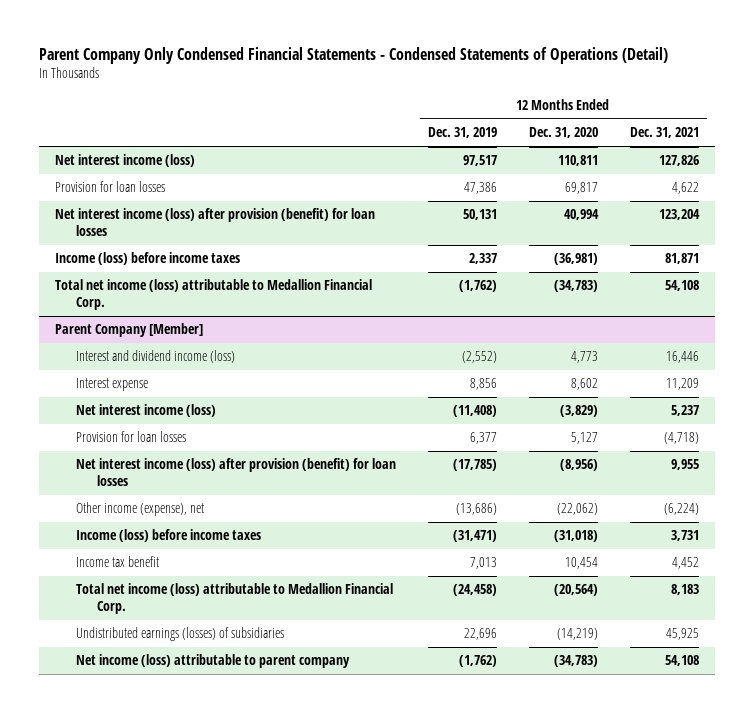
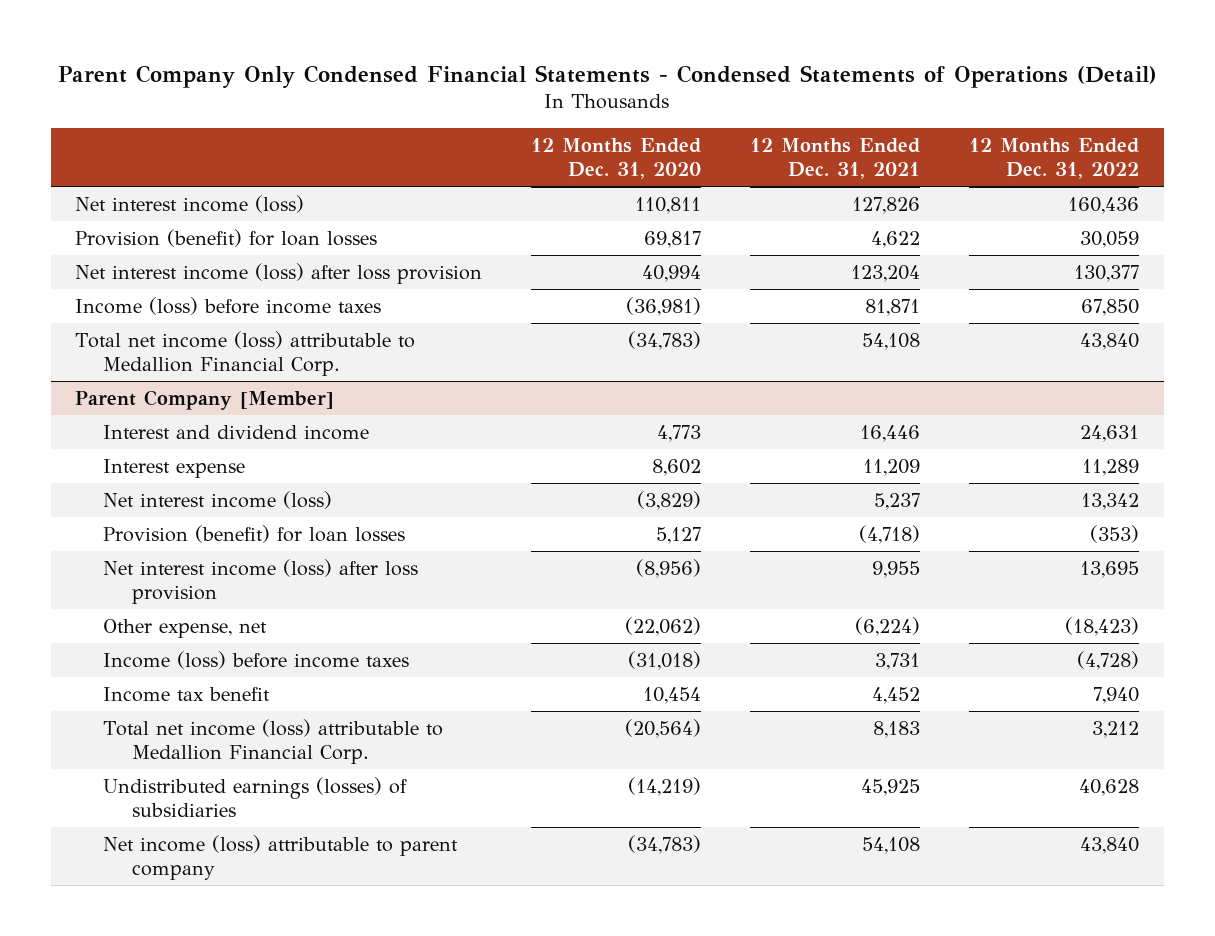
- | 12 Months Ended Dec. 31, 2019 | 12 Months Ended Dec. 31, 2020 | 12 Months Ended Dec. 31, 2021
+ | 12 Months Ended Dec. 31, 2020 | 12 Months Ended Dec. 31, 2021 | 12 Months Ended Dec. 31, 2022
- Provision for loan losses | 47,386 | 69,817 | 4,622
- Net interest income (loss) after provision (benefit) for loan losses | 50,131 | 40,994 | 123,204
+ Provision (benefit) for loan losses | 69,817 | 4,622 | 30,059
+ Net interest income (loss) after loss provision | 40,994 | 123,204 | 130,377
@ Parent Company [Member]
- Interest and dividend income (loss) | (2,552) | 4,773 | 16,446
+ Interest and dividend income | 4,773 | 16,446 | 24,631
- Provision for loan losses | 6,377 | 5,127 | (4,718)
- Net interest income (loss) after provision (benefit) for loan losses | (17,785) | (8,956) | 9,955
- Other income (expense), net | (13,686) | (22,062) | (6,224)
+ Provision (benefit) for loan losses | 5,127 | (4,718) | (353)
+ Net interest income (loss) after loss provision | (8,956) | 9,955 | 13,695
+ Other expense, net | (22,062) | (6,224) | (18,423)

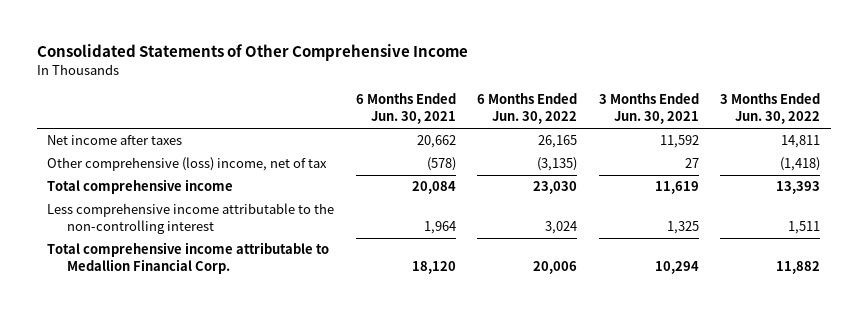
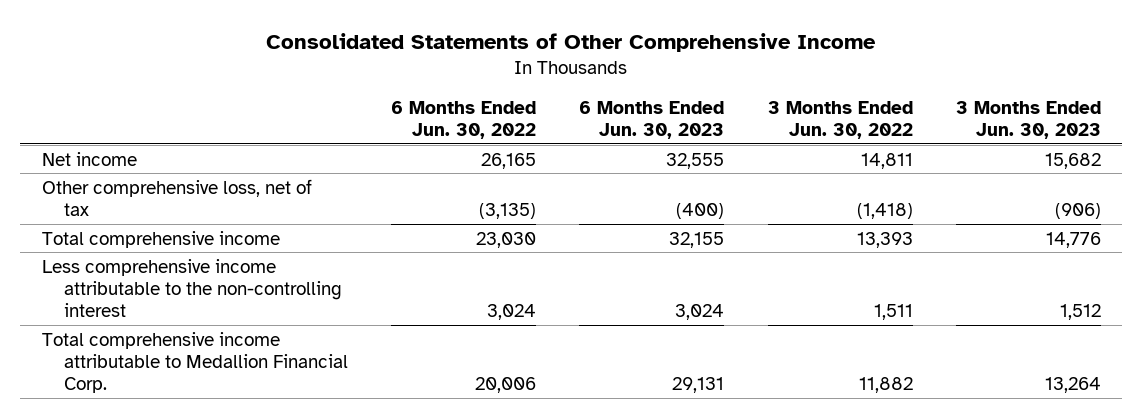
- | 6 Months Ended Jun. 30, 2021 | 6 Months Ended Jun. 30, 2022 | 3 Months Ended Jun. 30, 2021 | 3 Months Ended Jun. 30, 2022
+ | 6 Months Ended Jun. 30, 2022 | 6 Months Ended Jun. 30, 2023 | 3 Months Ended Jun. 30, 2022 | 3 Months Ended Jun. 30, 2023
- Net income after taxes | 20,662 | 26,165 | 11,592 | 14,811
- Other comprehensive (loss) income, net of tax | (578) | (3,135) | 27 | (1,418)
+ Net income | 26,165 | 32,555 | 14,811 | 15,682
+ Other comprehensive loss, net of tax | (3,135) | (400) | (1,418) | (906)

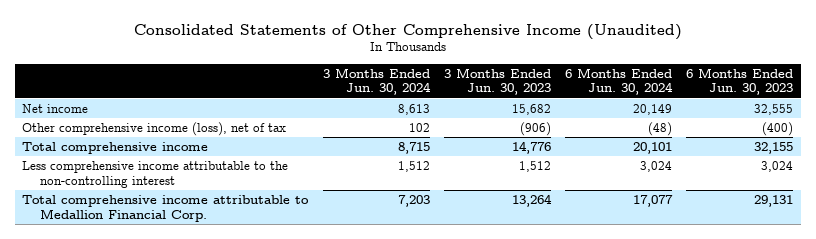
- Consolidated Statements of Other Comprehensive Income
+ Consolidated Statements of Other Comprehensive Income (Unaudited)
- | 6 Months Ended Jun. 30, 2022 | 6 Months Ended Jun. 30, 2023 | 3 Months Ended Jun. 30, 2022 | 3 Months Ended Jun. 30, 2023
+ | 3 Months Ended Jun. 30, 2024 | 3 Months Ended Jun. 30, 2023 | 6 Months Ended Jun. 30, 2024 | 6 Months Ended Jun. 30, 2023
- Other comprehensive loss, net of tax | (3,135) | (400) | (1,418) | (906)
+ Other comprehensive income (loss), net of tax | 102 | (906) | (48) | (400)

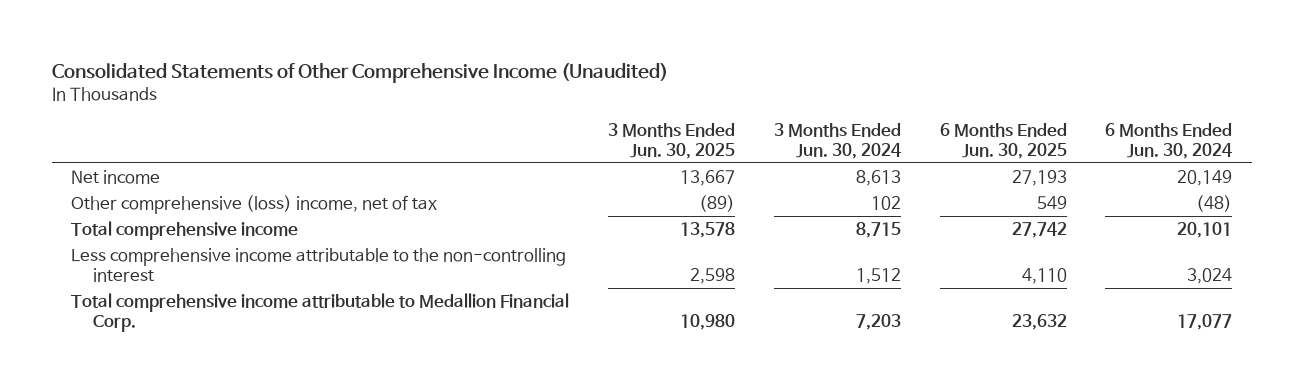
- | 3 Months Ended Jun. 30, 2024 | 3 Months Ended Jun. 30, 2023 | 6 Months Ended Jun. 30, 2024 | 6 Months Ended Jun. 30, 2023
+ | 3 Months Ended Jun. 30, 2025 | 3 Months Ended Jun. 30, 2024 | 6 Months Ended Jun. 30, 2025 | 6 Months Ended Jun. 30, 2024
- Other comprehensive income (loss), net of tax | 102 | (906) | (48) | (400)
+ Other comprehensive (loss) income, net of tax | (89) | 102 | 549 | (48)

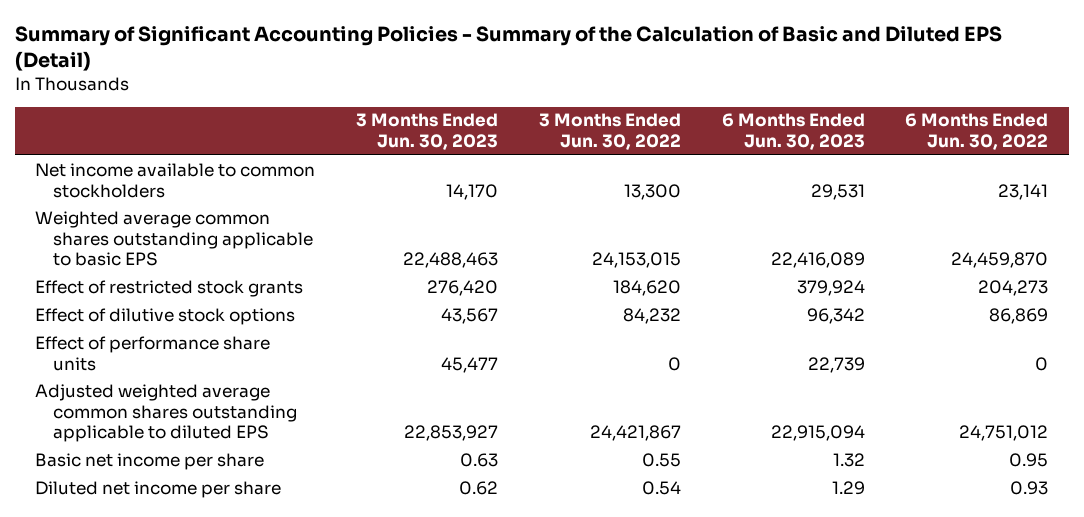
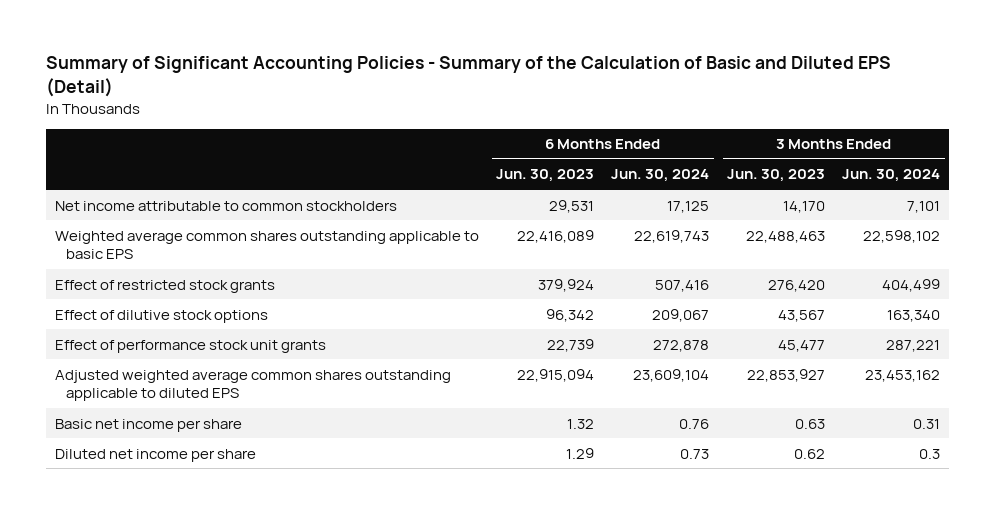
- | 3 Months Ended Jun. 30, 2023 | 3 Months Ended Jun. 30, 2022 | 6 Months Ended Jun. 30, 2023 | 6 Months Ended Jun. 30, 2022
+ | 6 Months Ended Jun. 30, 2023 | 6 Months Ended Jun. 30, 2024 | 3 Months Ended Jun. 30, 2023 | 3 Months Ended Jun. 30, 2024
- Net income available to common stockholders | 14,170 | 13,300 | 29,531 | 23,141
+ Net income attributable to common stockholders | 29,531 | 17,125 | 14,170 | 7,101
- Effect of performance share units | 45,477 | 0 | 22,739 | 0
+ Effect of performance stock unit grants | 22,739 | 272,878 | 45,477 | 287,221

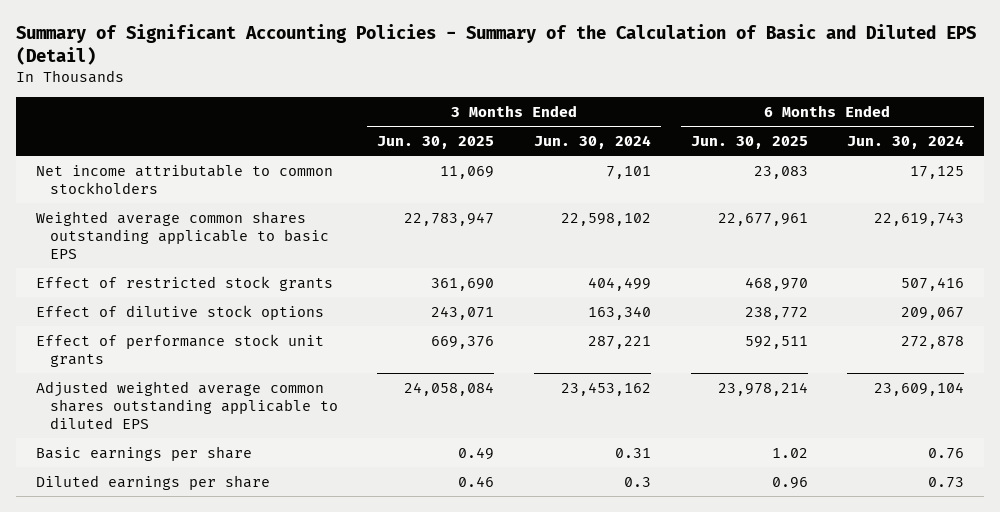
- | 6 Months Ended Jun. 30, 2023 | 6 Months Ended Jun. 30, 2024 | 3 Months Ended Jun. 30, 2023 | 3 Months Ended Jun. 30, 2024
+ | 3 Months Ended Jun. 30, 2025 | 3 Months Ended Jun. 30, 2024 | 6 Months Ended Jun. 30, 2025 | 6 Months Ended Jun. 30, 2024
- Basic net income per share | 1.32 | 0.76 | 0.63 | 0.31
- Diluted net income per share | 1.29 | 0.73 | 0.62 | 0.3
+ Basic earnings per share | 0.49 | 0.31 | 1.02 | 0.76
+ Diluted earnings per share | 0.46 | 0.3 | 0.96 | 0.73

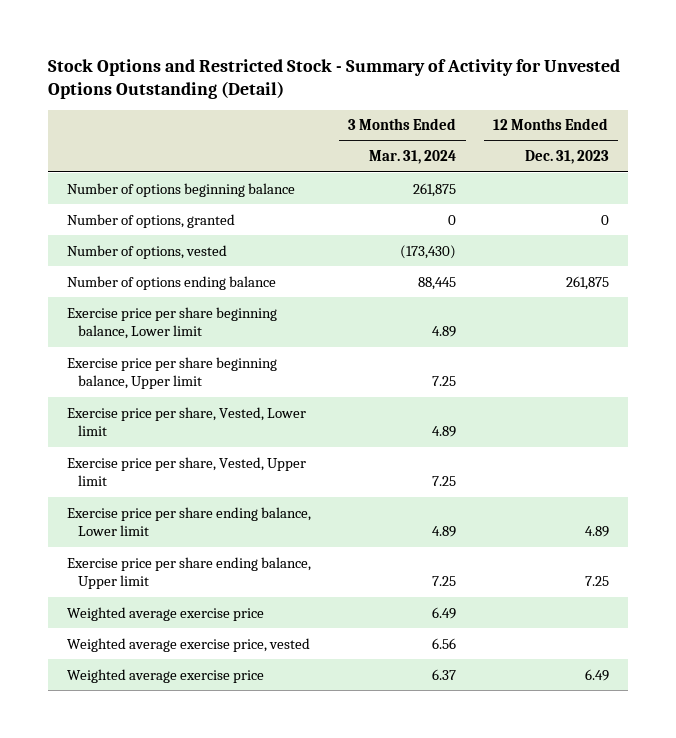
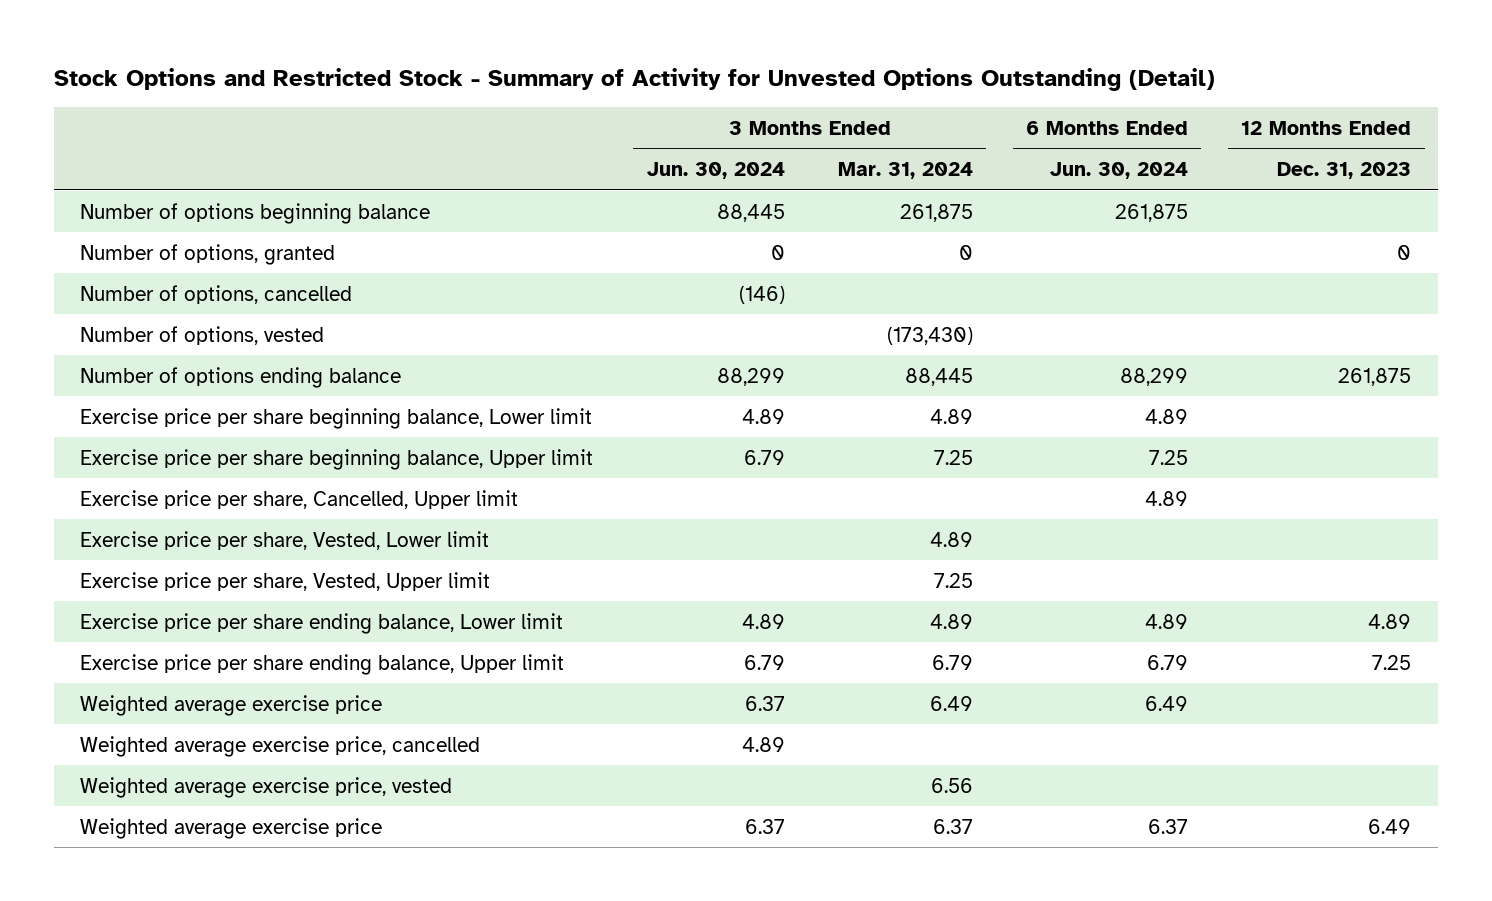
- | 3 Months Ended Mar. 31, 2024 | 12 Months Ended Dec. 31, 2023
+ | 3 Months Ended Jun. 30, 2024 | 3 Months Ended Mar. 31, 2024 | 6 Months Ended Jun. 30, 2024 | 12 Months Ended Dec. 31, 2023
+ Number of options, cancelled | (146) | | |
+ Exercise price per share, Cancelled, Upper limit | | | 4.89 |
- Exercise price per share ending balance, Upper limit | 7.25 | 7.25
+ Exercise price per share ending balance, Upper limit | 6.79 | 6.79 | 6.79 | 7.25
+ Weighted average exercise price, cancelled | 4.89 | | |

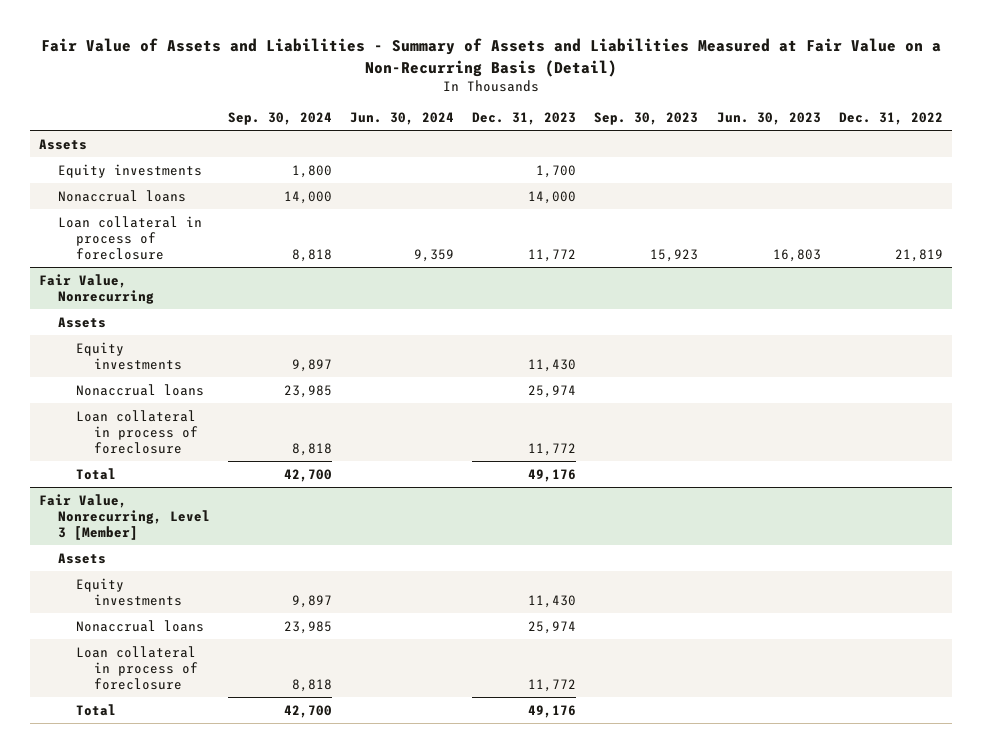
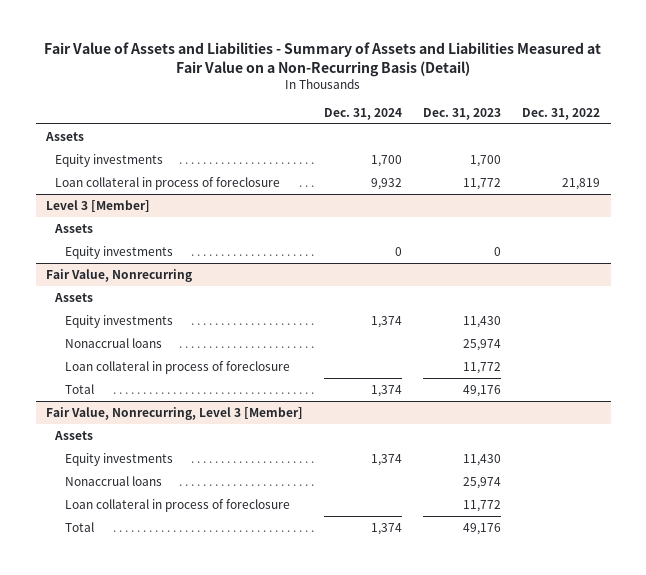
- | Sep. 30, 2024 | Jun. 30, 2024 | Dec. 31, 2023 | Sep. 30, 2023 | Jun. 30, 2023 | Dec. 31, 2022
+ | Dec. 31, 2024 | Dec. 31, 2023 | Dec. 31, 2022
- Nonaccrual loans | 14,000 | | 14,000 | | |
+ Level 3 [Member]
+ Assets
+ Equity investments | 0 | 0 |

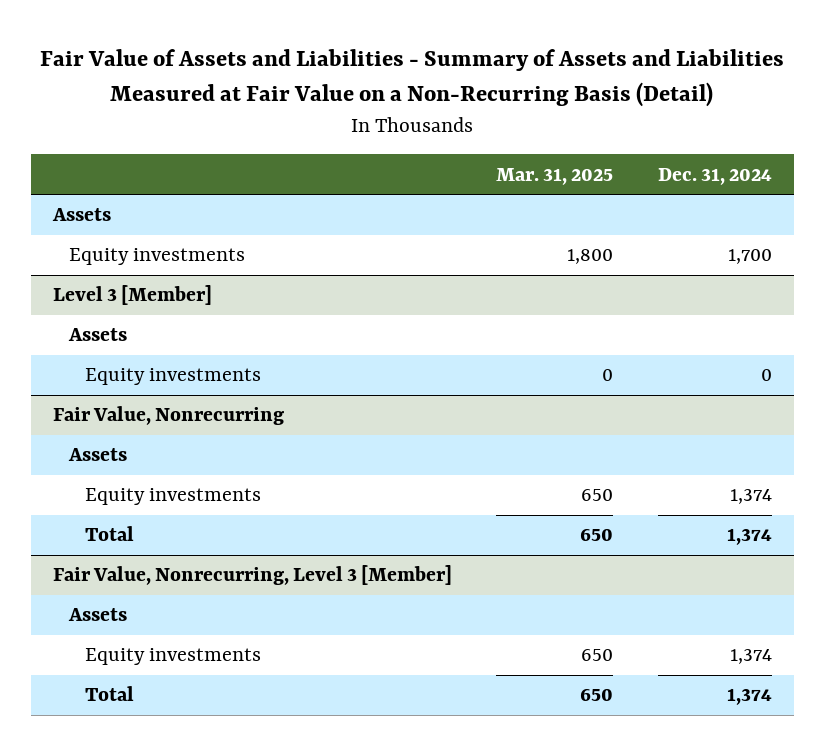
- | Dec. 31, 2024 | Dec. 31, 2023 | Dec. 31, 2022
+ | Mar. 31, 2025 | Dec. 31, 2024
- Loan collateral in process of foreclosure | 9,932 | 11,772 | 21,819
@ Fair Value, Nonrecurring
- Nonaccrual loans | | 25,974 |
- Loan collateral in process of foreclosure | | 11,772 |
@ Fair Value, Nonrecurring, Level 3 [Member]
- Nonaccrual loans | | 25,974 |
- Loan collateral in process of foreclosure | | 11,772 |

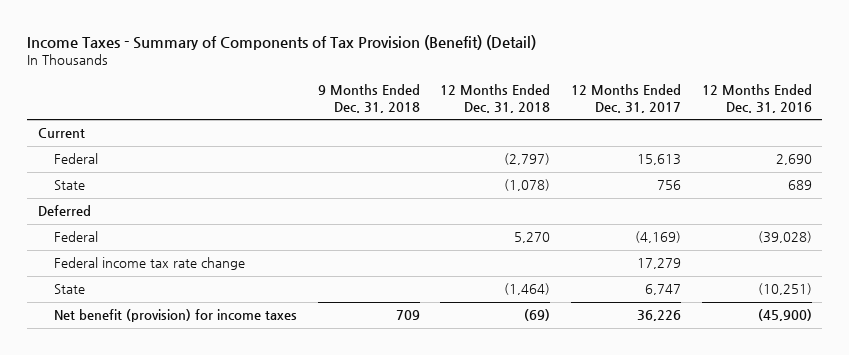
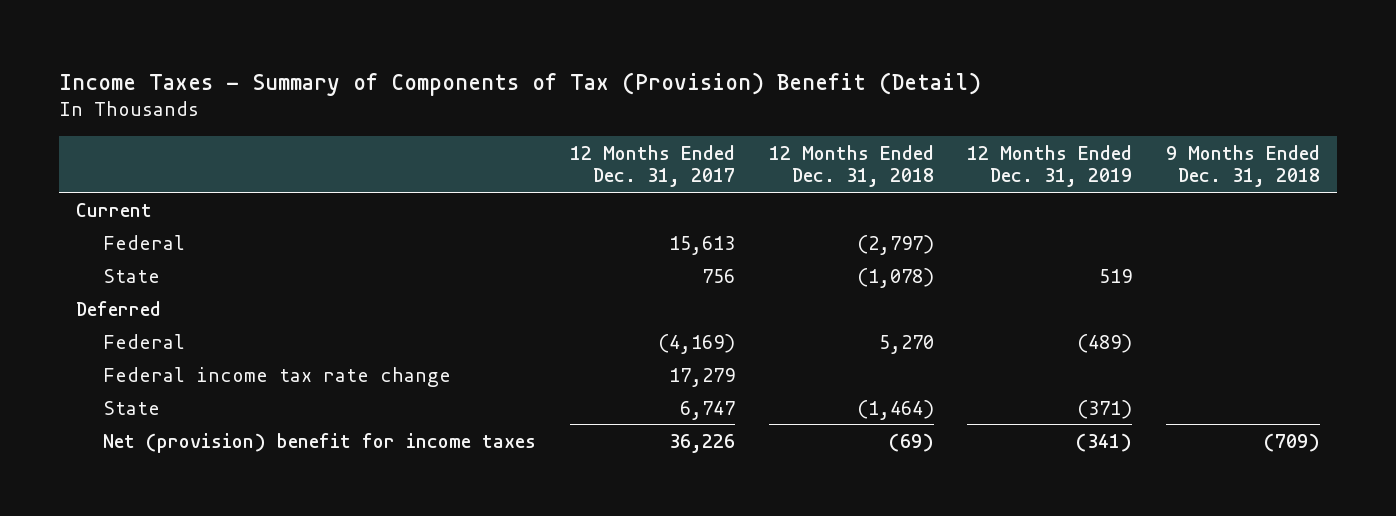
- Income Taxes - Summary of Components of Tax Provision (Benefit) (Detail)
+ Income Taxes - Summary of Components of Tax (Provision) Benefit (Detail)
- | 9 Months Ended Dec. 31, 2018 | 12 Months Ended Dec. 31, 2018 | 12 Months Ended Dec. 31, 2017 | 12 Months Ended Dec. 31, 2016
+ | 12 Months Ended Dec. 31, 2017 | 12 Months Ended Dec. 31, 2018 | 12 Months Ended Dec. 31, 2019 | 9 Months Ended Dec. 31, 2018
- Net benefit (provision) for income taxes | 709 | (69) | 36,226 | (45,900)
+ Net (provision) benefit for income taxes | 36,226 | (69) | (341) | (709)

